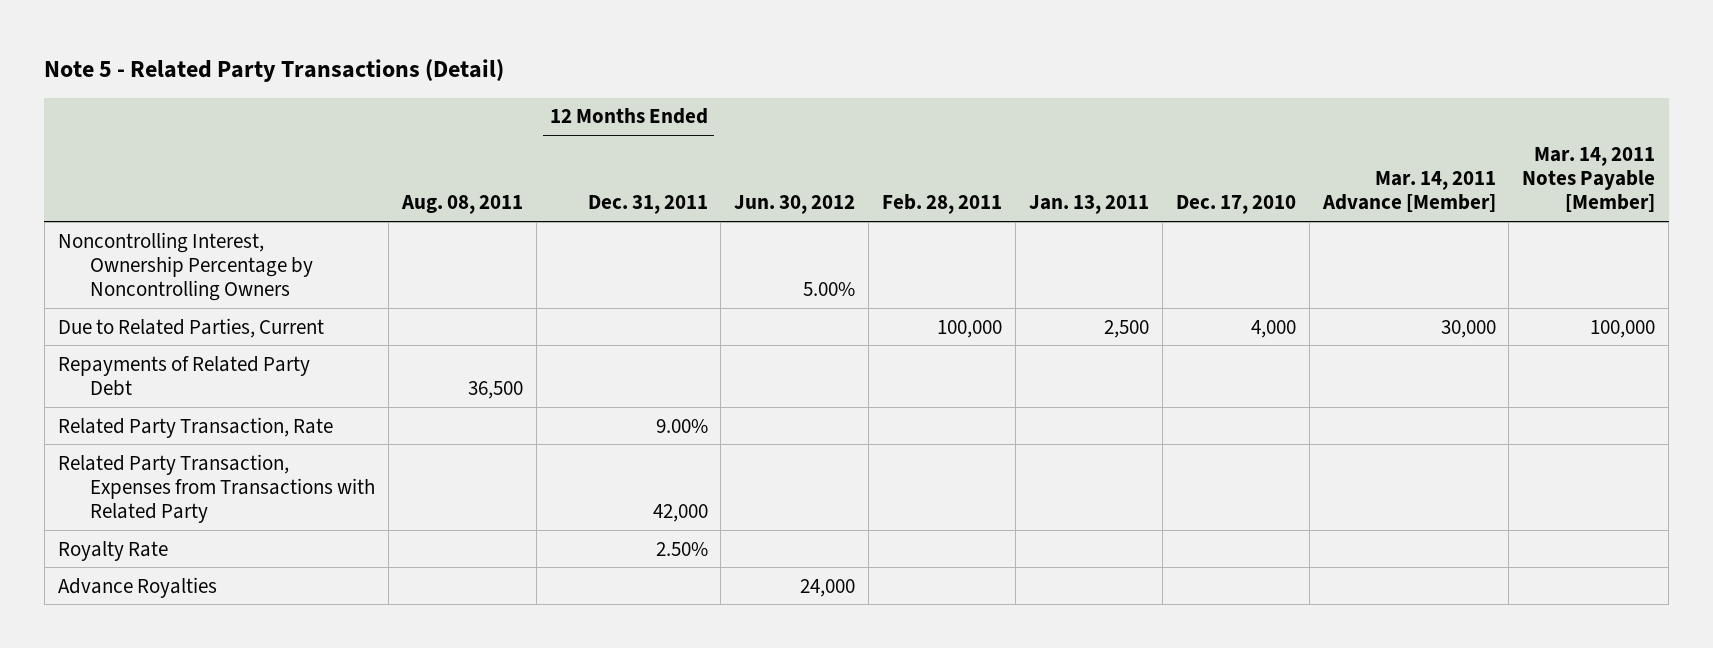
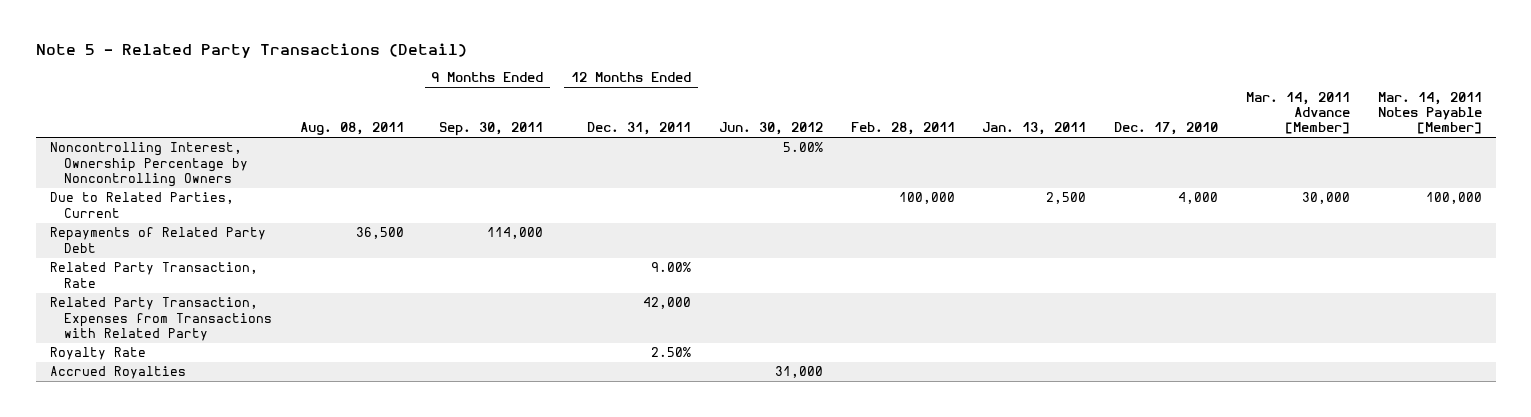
- | Aug. 08, 2011 | 12 Months Ended Dec. 31, 2011 | Jun. 30, 2012 | Feb. 28, 2011 | Jan. 13, 2011 | Dec. 17, 2010 | Mar. 14, 2011 Advance [Member] | Mar. 14, 2011 Notes Payable [Member]
+ | Aug. 08, 2011 | 9 Months Ended Sep. 30, 2011 | 12 Months Ended Dec. 31, 2011 | Jun. 30, 2012 | Feb. 28, 2011 | Jan. 13, 2011 | Dec. 17, 2010 | Mar. 14, 2011 Advance [Member] | Mar. 14, 2011 Notes Payable [Member]
- Advance Royalties | | | 24,000 | | | | |
+ Accrued Royalties | | | | 31,000 | | | | |

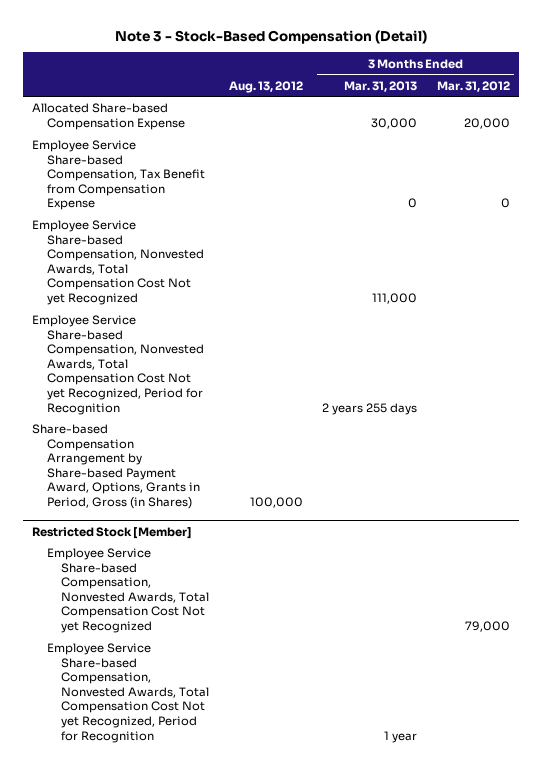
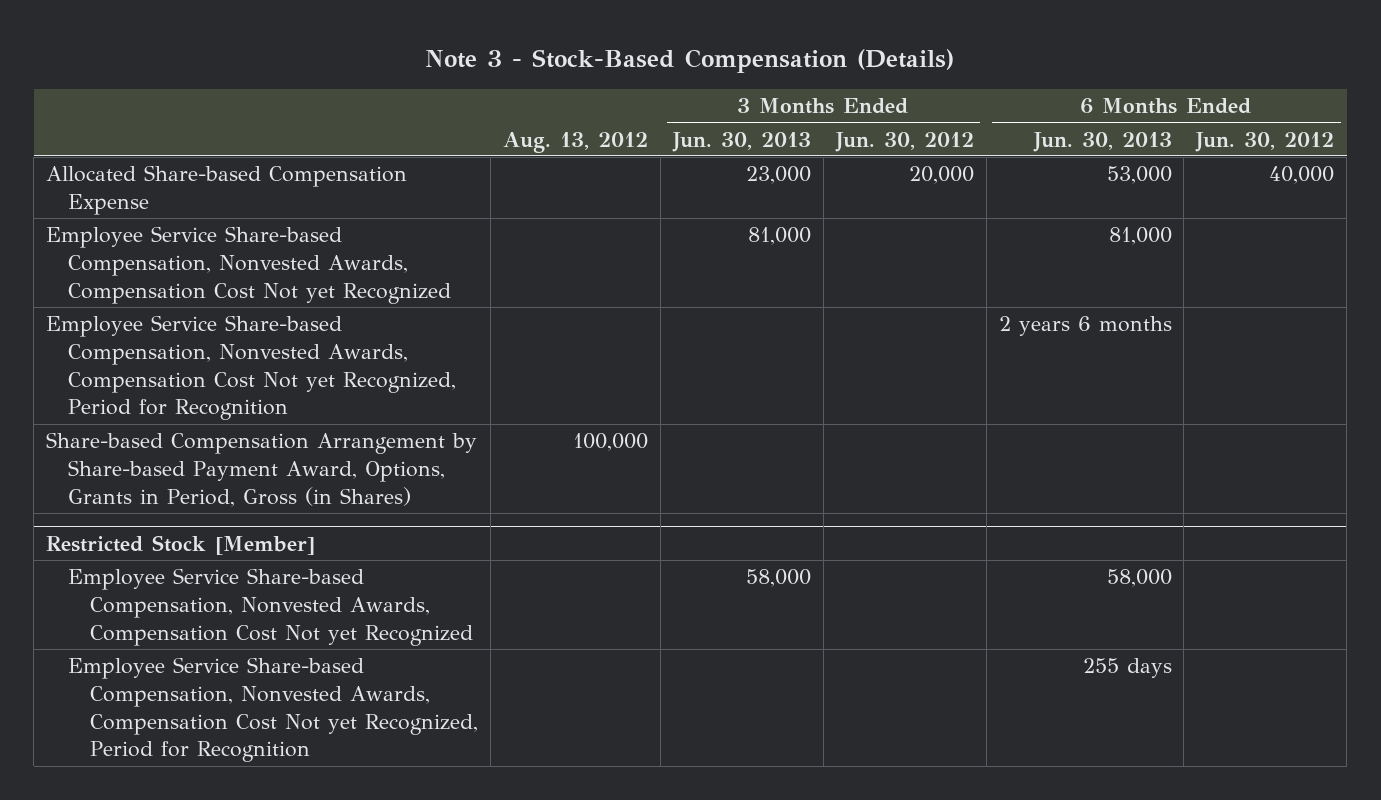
- Note 3 - Stock-Based Compensation (Detail)
+ Note 3 - Stock-Based Compensation (Details)
- | Aug. 13, 2012 | 3 Months Ended Mar. 31, 2013 | 3 Months Ended Mar. 31, 2012
+ | Aug. 13, 2012 | 3 Months Ended Jun. 30, 2013 | 3 Months Ended Jun. 30, 2012 | 6 Months Ended Jun. 30, 2013 | 6 Months Ended Jun. 30, 2012
- Employee Service Share-based Compensation, Tax Benefit from Compensation Expense | | 0 | 0
- Employee Service Share-based Compensation, Nonvested Awards, Total Compensation Cost Not yet Recognized | | 111,000 |
- Employee Service Share-based Compensation, Nonvested Awards, Total Compensation Cost Not yet Recognized, Period for Recognition | | 2 years 255 days |
+ Employee Service Share-based Compensation, Nonvested Awards, Compensation Cost Not yet Recognized | | 81,000 | | 81,000 |
+ Employee Service Share-based Compensation, Nonvested Awards, Compensation Cost Not yet Recognized, Period for Recognition | | | | 2 years 6 months |
@ Restricted Stock [Member]
- Employee Service Share-based Compensation, Nonvested Awards, Total Compensation Cost Not yet Recognized | | | 79,000
- Employee Service Share-based Compensation, Nonvested Awards, Total Compensation Cost Not yet Recognized, Period for Recognition | | 1 year |
+ Employee Service Share-based Compensation, Nonvested Awards, Compensation Cost Not yet Recognized | | 58,000 | | 58,000 |
+ Employee Service Share-based Compensation, Nonvested Awards, Compensation Cost Not yet Recognized, Period for Recognition | | | | 255 days |

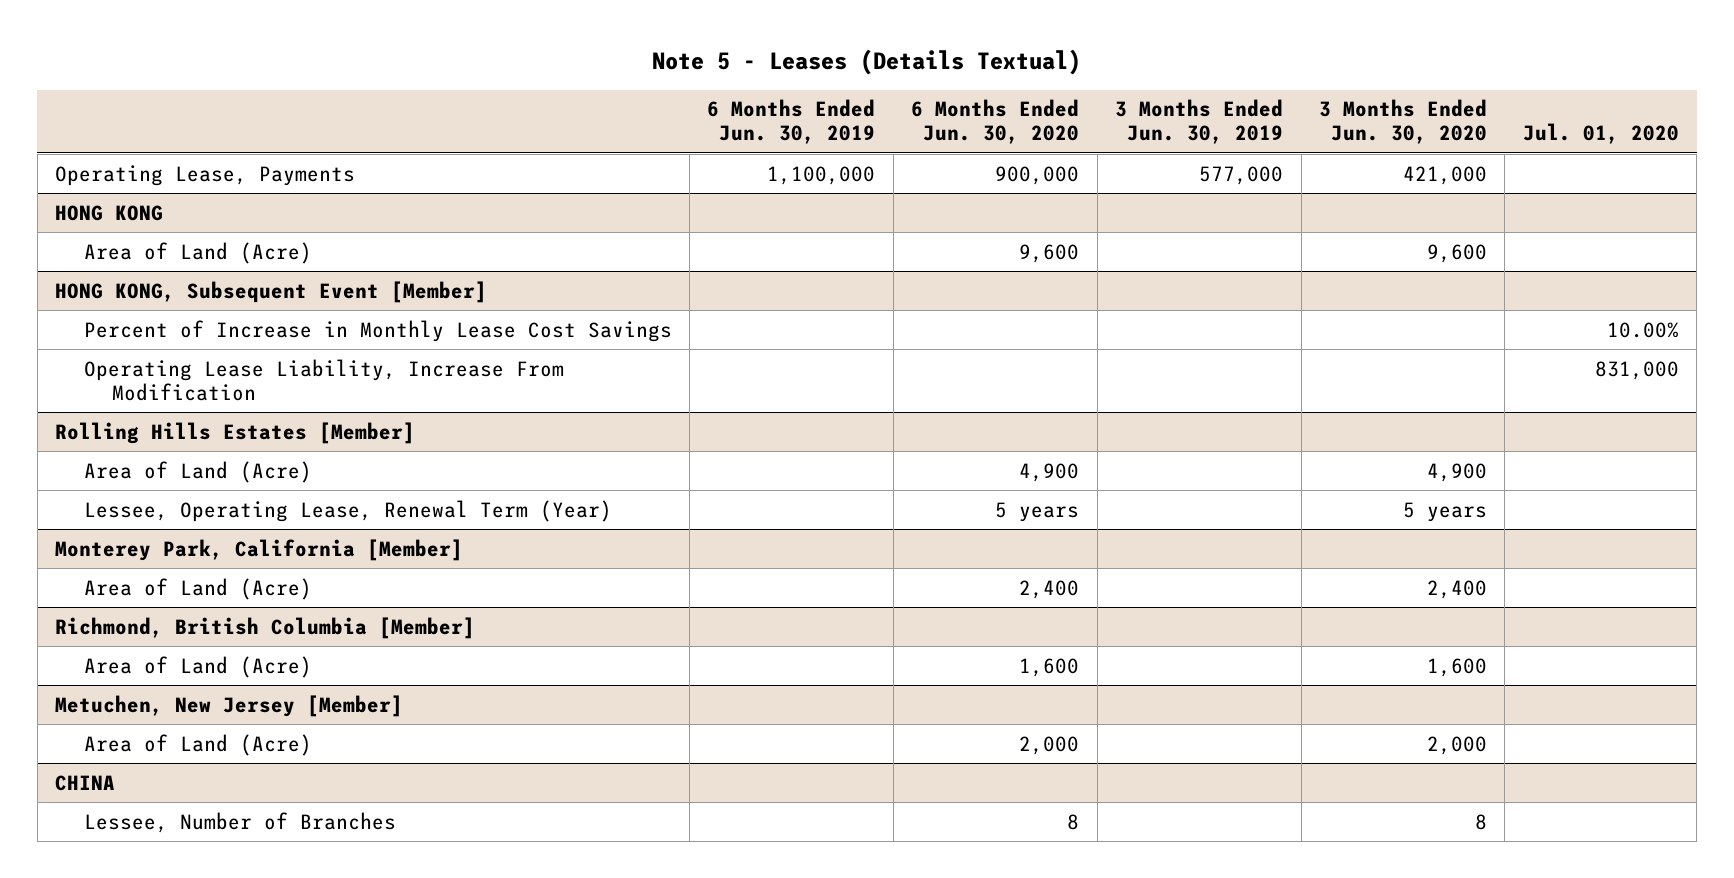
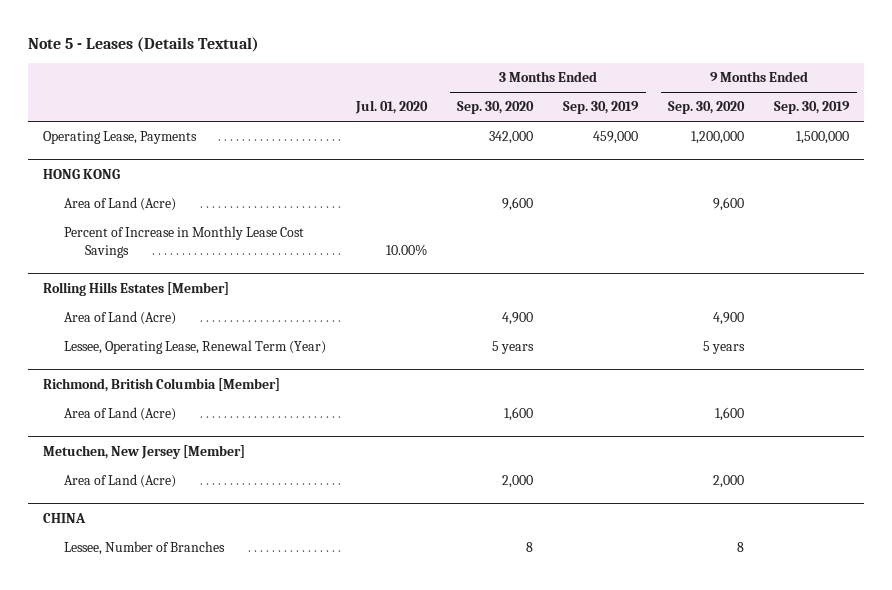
- | 6 Months Ended Jun. 30, 2019 | 6 Months Ended Jun. 30, 2020 | 3 Months Ended Jun. 30, 2019 | 3 Months Ended Jun. 30, 2020 | Jul. 01, 2020
+ | Jul. 01, 2020 | 3 Months Ended Sep. 30, 2020 | 3 Months Ended Sep. 30, 2019 | 9 Months Ended Sep. 30, 2020 | 9 Months Ended Sep. 30, 2019
- HONG KONG, Subsequent Event [Member]
- Percent of Increase in Monthly Lease Cost Savings | | | | | 10.00%
- Operating Lease Liability, Increase From Modification | | | | | 831,000
@ HONG KONG
+ Percent of Increase in Monthly Lease Cost Savings | 10.00% | | | |
- Monterey Park, California [Member]
- Area of Land (Acre) | | 2,400 | | 2,400 |

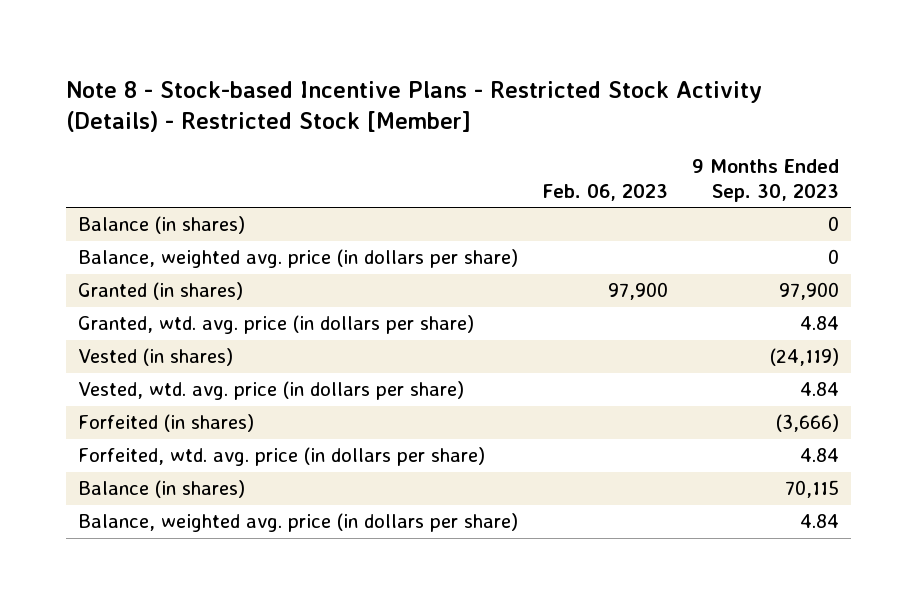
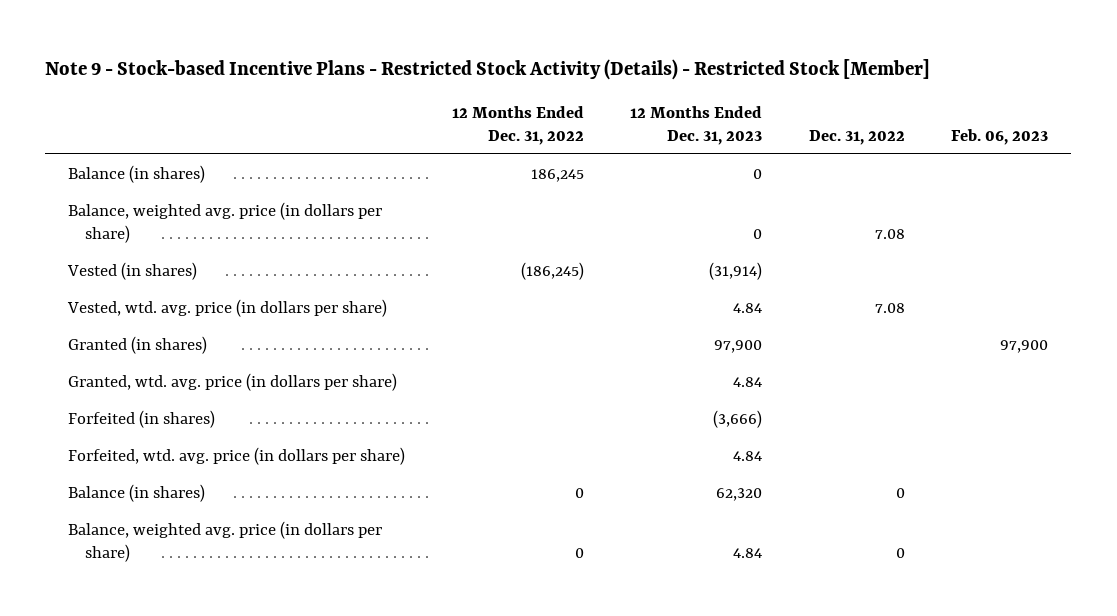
- Note 8 - Stock-based Incentive Plans - Restricted Stock Activity (Details) - Restricted Stock [Member]
+ Note 9 - Stock-based Incentive Plans - Restricted Stock Activity (Details) - Restricted Stock [Member]
- | Feb. 06, 2023 | 9 Months Ended Sep. 30, 2023
+ | 12 Months Ended Dec. 31, 2022 | 12 Months Ended Dec. 31, 2023 | Dec. 31, 2022 | Feb. 06, 2023
moved down: Granted (in shares) | | 97,900 | | 97,900
moved down: Granted, wtd. avg. price (in dollars per share) | | 4.84 | |

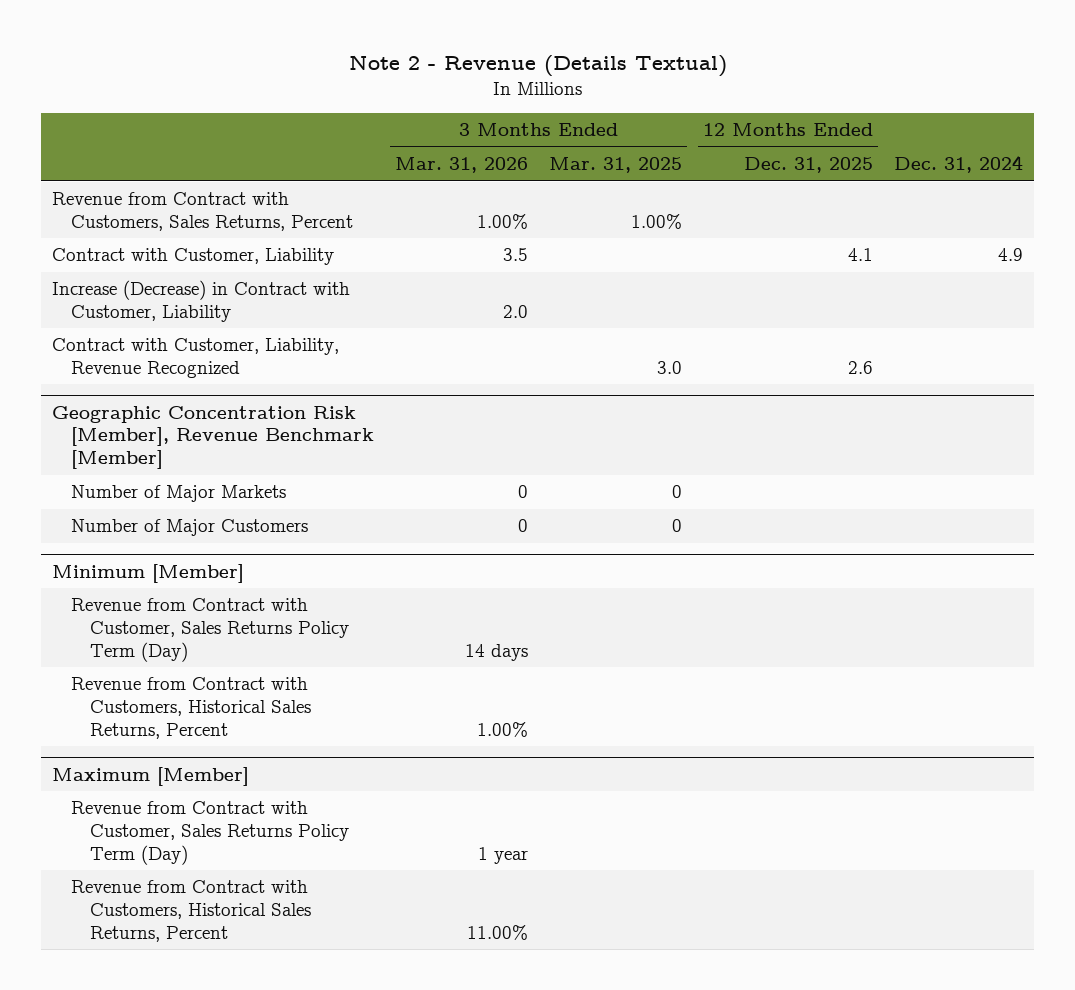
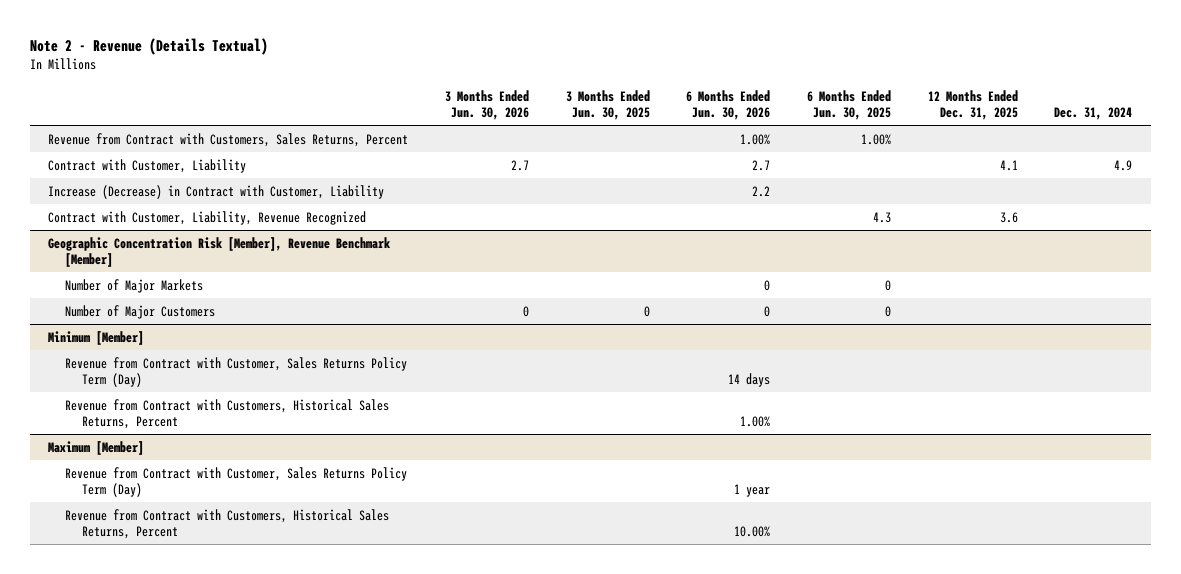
- | 3 Months Ended Mar. 31, 2026 | 3 Months Ended Mar. 31, 2025 | 12 Months Ended Dec. 31, 2025 | Dec. 31, 2024
+ | 3 Months Ended Jun. 30, 2026 | 3 Months Ended Jun. 30, 2025 | 6 Months Ended Jun. 30, 2026 | 6 Months Ended Jun. 30, 2025 | 12 Months Ended Dec. 31, 2025 | Dec. 31, 2024
- Contract with Customer, Liability, Revenue Recognized | | 3.0 | 2.6 |
+ Contract with Customer, Liability, Revenue Recognized | | | | 4.3 | 3.6 |

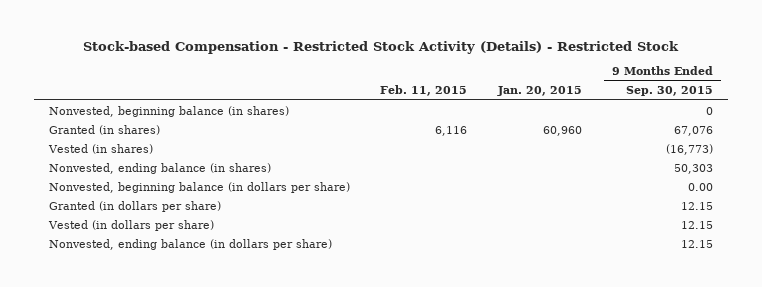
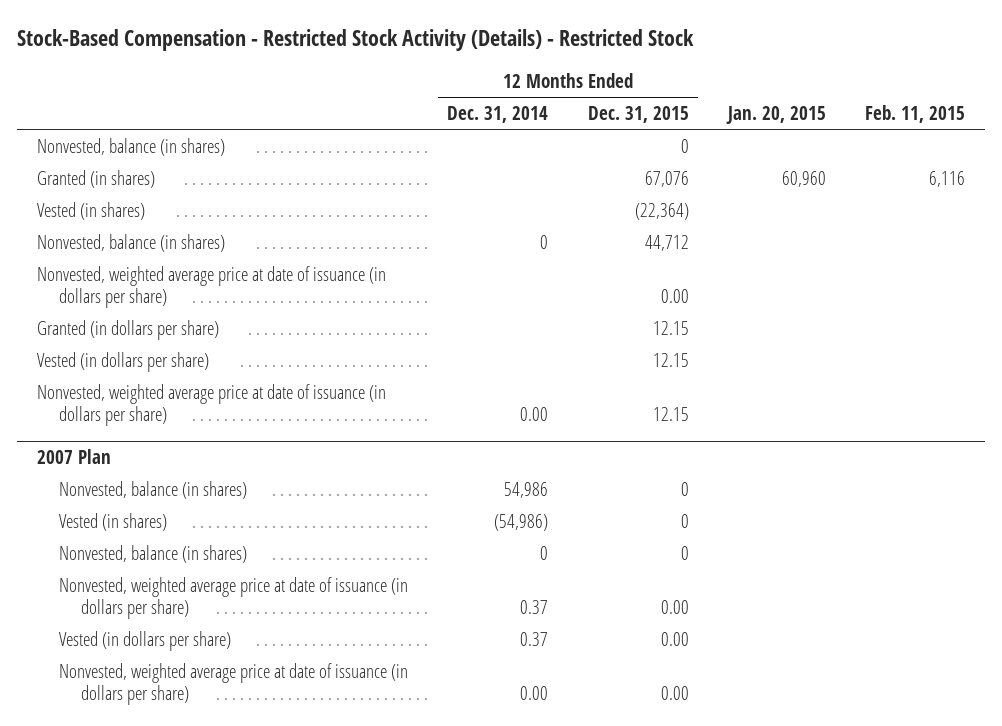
- Stock-based Compensation - Restricted Stock Activity (Details) - Restricted Stock
+ Stock-Based Compensation - Restricted Stock Activity (Details) - Restricted Stock
- | Feb. 11, 2015 | Jan. 20, 2015 | 9 Months Ended Sep. 30, 2015
+ | 12 Months Ended Dec. 31, 2014 | 12 Months Ended Dec. 31, 2015 | Jan. 20, 2015 | Feb. 11, 2015
- Nonvested, beginning balance (in shares) | | | 0
+ Nonvested, balance (in shares) | | 0 | |
- Nonvested, ending balance (in shares) | | | 50,303
- Nonvested, beginning balance (in dollars per share) | | | 0.00
+ Nonvested, balance (in shares) | 0 | 44,712 | |
+ Nonvested, weighted average price at date of issuance (in dollars per share) | | 0.00 | |
- Nonvested, ending balance (in dollars per share) | | | 12.15
+ Nonvested, weighted average price at date of issuance (in dollars per share) | 0.00 | 12.15 | |
+ 2007 Plan
+ Nonvested, balance (in shares) | 54,986 | 0 | |
+ Vested (in shares) | (54,986) | 0 | |
+ Nonvested, balance (in shares) | 0 | 0 | |
+ Nonvested, weighted average price at date of issuance (in dollars per share) | 0.37 | 0.00 | |
+ Vested (in dollars per share) | 0.37 | 0.00 | |
+ Nonvested, weighted average price at date of issuance (in dollars per share) | 0.00 | 0.00 | |

